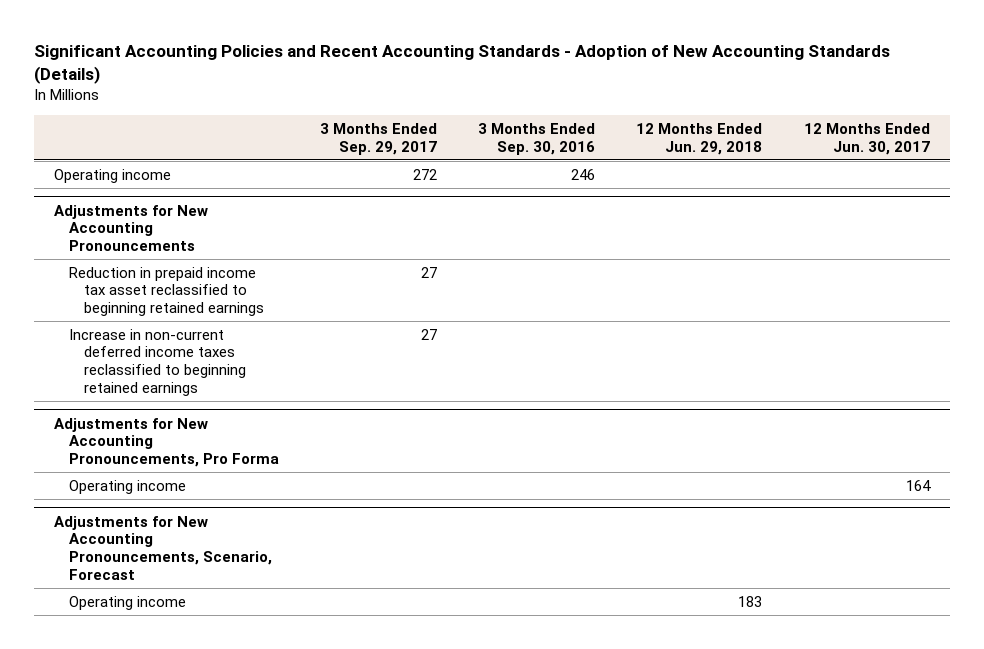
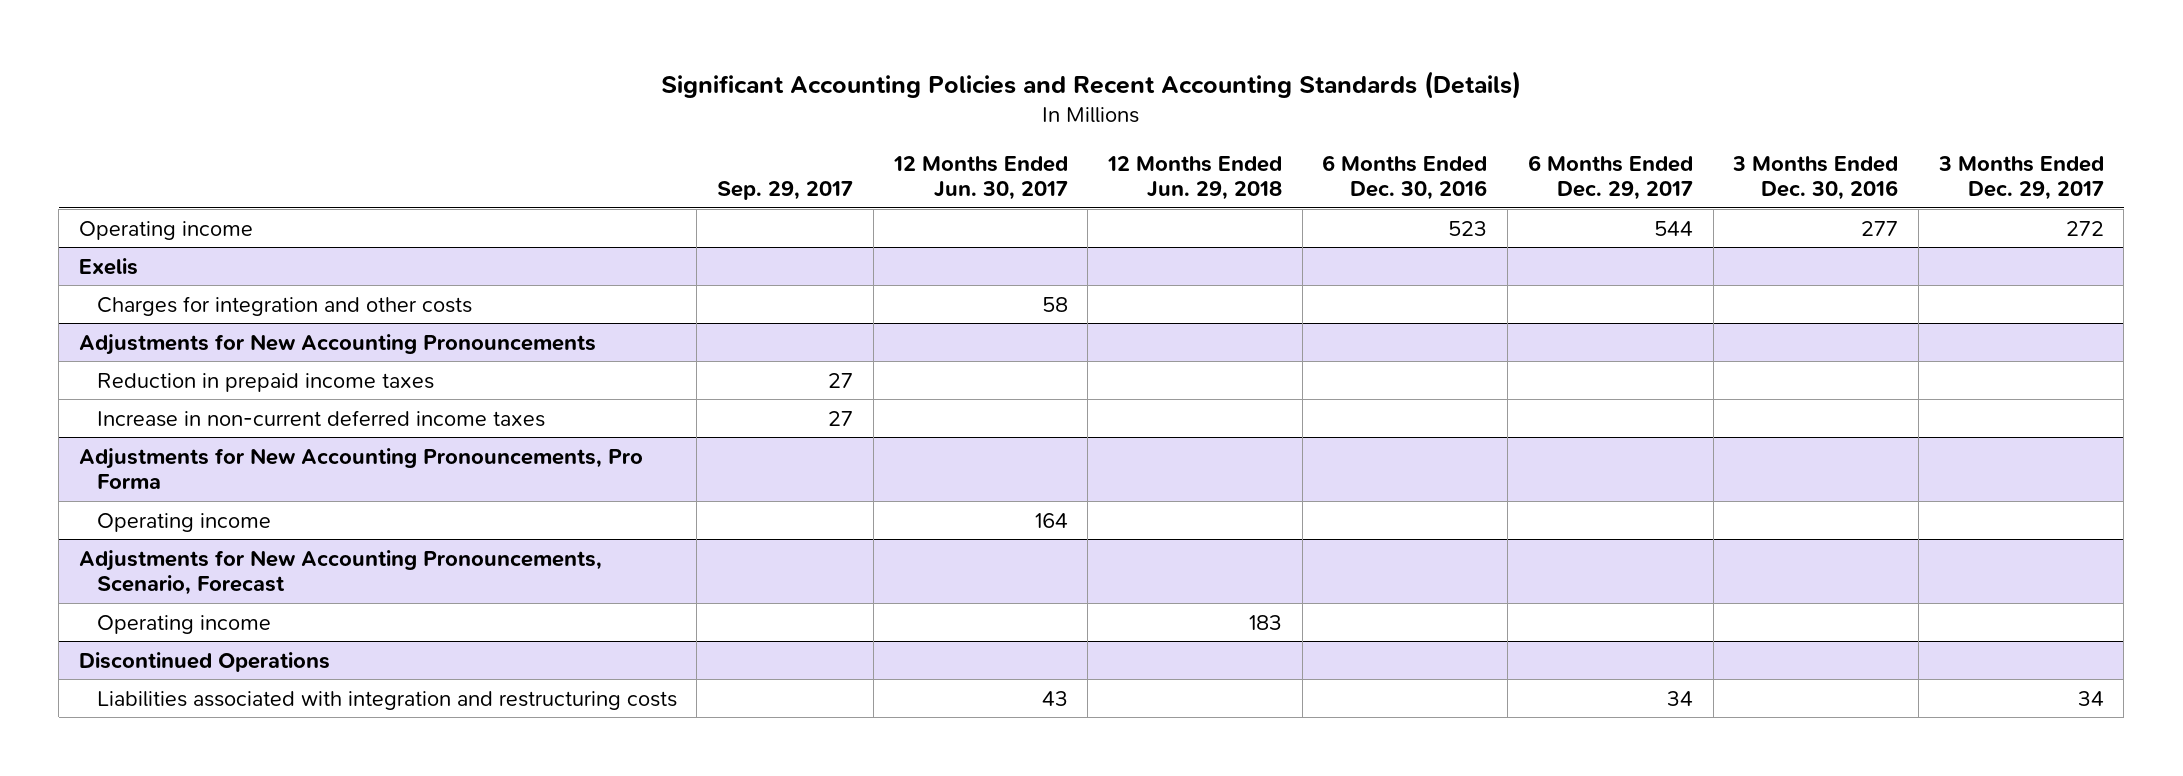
- Significant Accounting Policies and Recent Accounting Standards - Adoption of New Accounting Standards (Details)
+ Significant Accounting Policies and Recent Accounting Standards (Details)
- | 3 Months Ended Sep. 29, 2017 | 3 Months Ended Sep. 30, 2016 | 12 Months Ended Jun. 29, 2018 | 12 Months Ended Jun. 30, 2017
+ | Sep. 29, 2017 | 12 Months Ended Jun. 30, 2017 | 12 Months Ended Jun. 29, 2018 | 6 Months Ended Dec. 30, 2016 | 6 Months Ended Dec. 29, 2017 | 3 Months Ended Dec. 30, 2016 | 3 Months Ended Dec. 29, 2017
+ Exelis
+ Charges for integration and other costs | | 58 | | | | |
@ Adjustments for New Accounting Pronouncements
- Reduction in prepaid income tax asset reclassified to beginning retained earnings | 27 | | |
- Increase in non-current deferred income taxes reclassified to beginning retained earnings | 27 | | |
+ Reduction in prepaid income taxes | 27 | | | | | |
+ Increase in non-current deferred income taxes | 27 | | | | | |
+ Discontinued Operations
+ Liabilities associated with integration and restructuring costs | | 43 | | | 34 | | 34

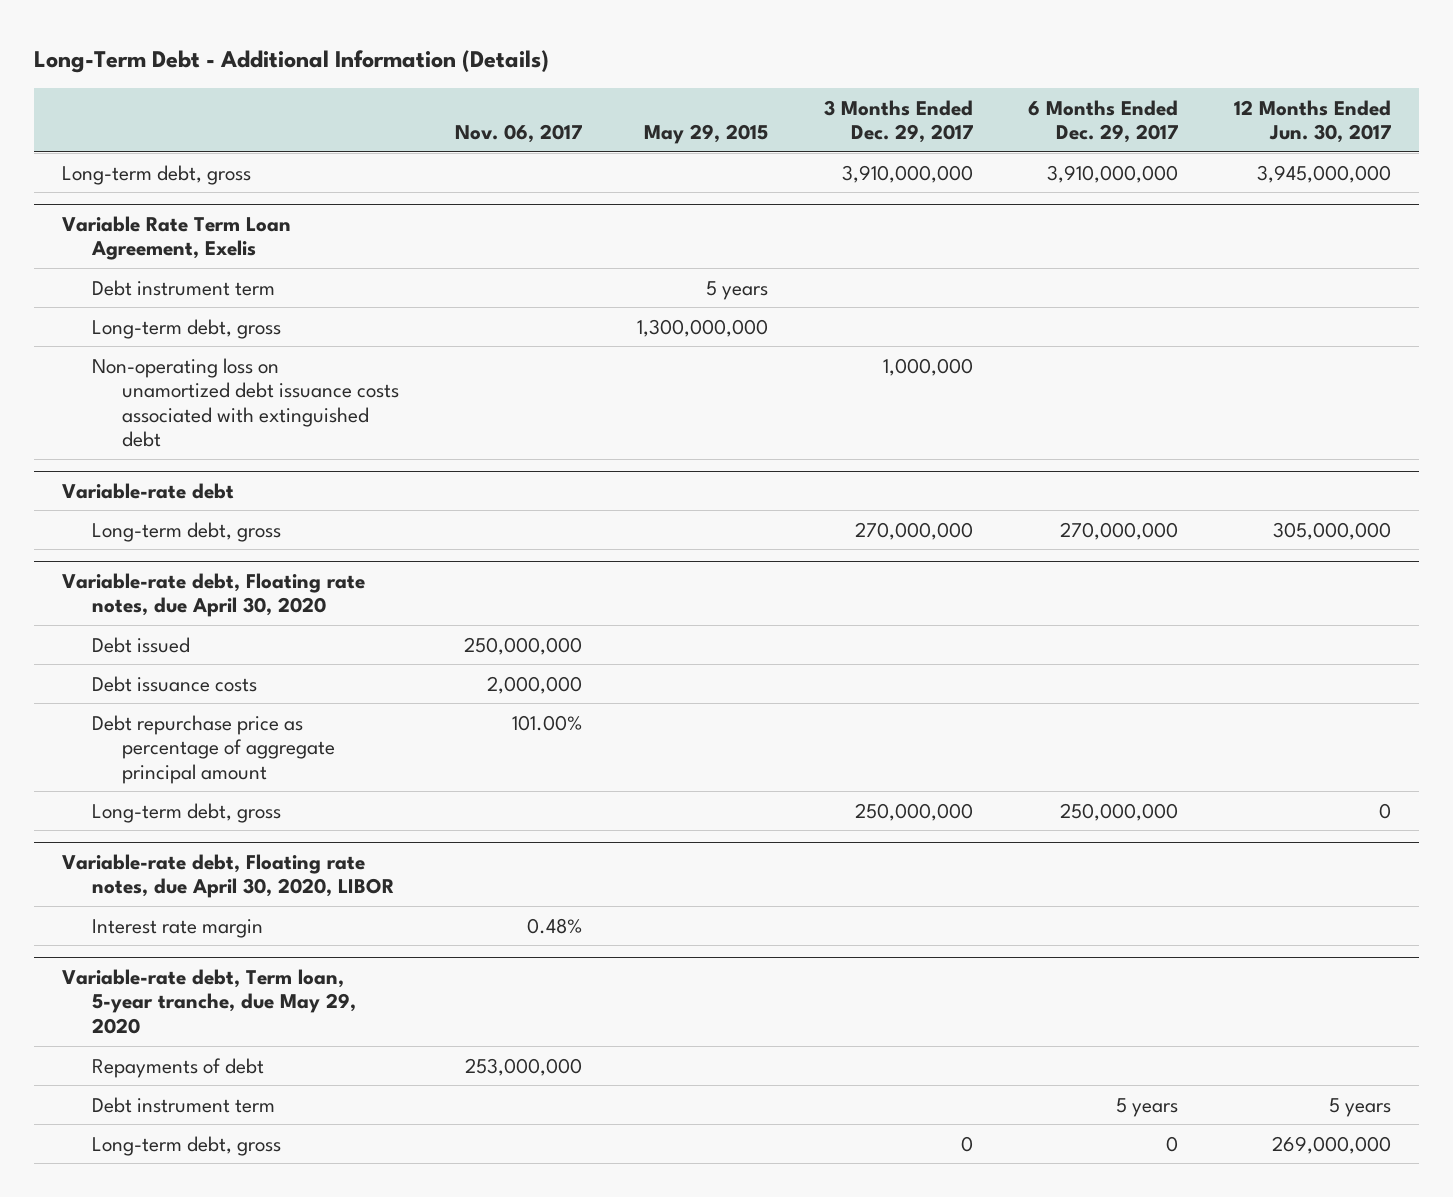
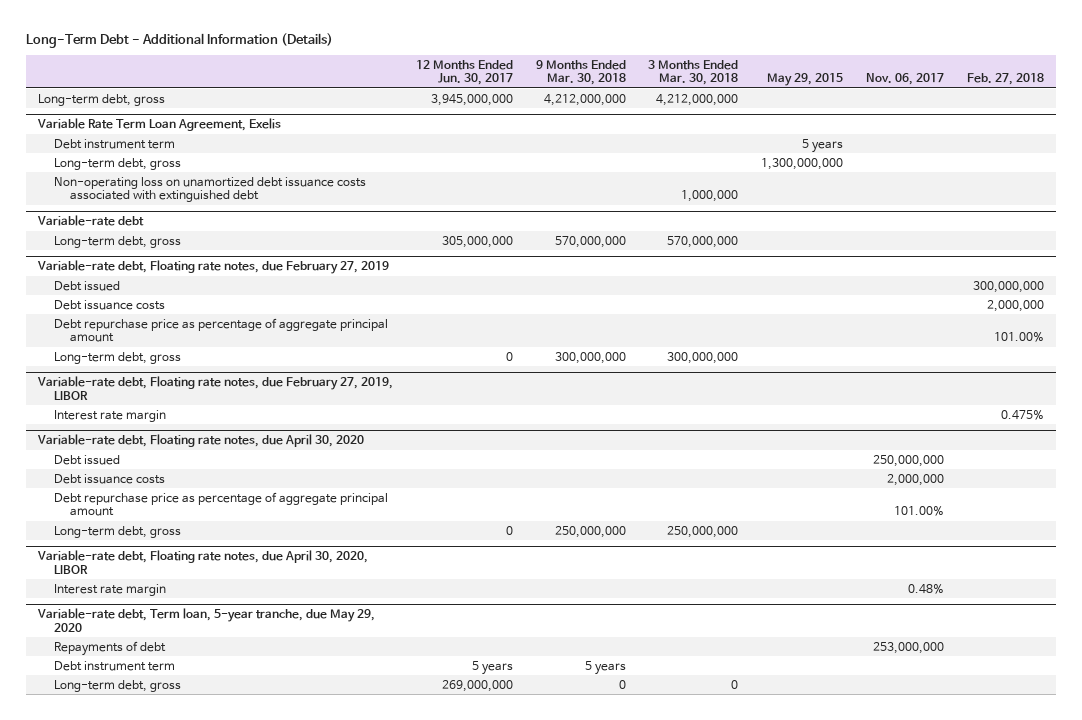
- | Nov. 06, 2017 | May 29, 2015 | 3 Months Ended Dec. 29, 2017 | 6 Months Ended Dec. 29, 2017 | 12 Months Ended Jun. 30, 2017
+ | 12 Months Ended Jun. 30, 2017 | 9 Months Ended Mar. 30, 2018 | 3 Months Ended Mar. 30, 2018 | May 29, 2015 | Nov. 06, 2017 | Feb. 27, 2018
+ Variable-rate debt, Floating rate notes, due February 27, 2019
+ Debt issued | | | | | | 300,000,000
+ Debt issuance costs | | | | | | 2,000,000
+ Debt repurchase price as percentage of aggregate principal amount | | | | | | 101.00%
+ Long-term debt, gross | 0 | 300,000,000 | 300,000,000 | | |
+ Variable-rate debt, Floating rate notes, due February 27, 2019, LIBOR
+ Interest rate margin | | | | | | 0.475%

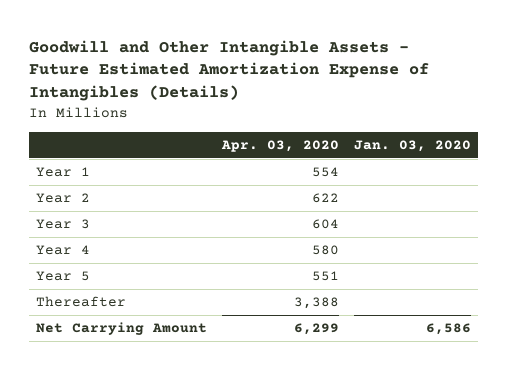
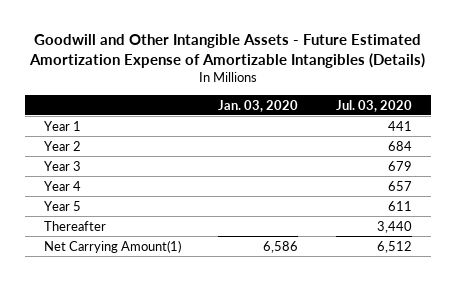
- Goodwill and Other Intangible Assets - Future Estimated Amortization Expense of Intangibles (Details)
+ Goodwill and Other Intangible Assets - Future Estimated Amortization Expense of Amortizable Intangibles (Details)
- | Apr. 03, 2020 | Jan. 03, 2020
+ | Jan. 03, 2020 | Jul. 03, 2020
- Net Carrying Amount | 6,299 | 6,586
+ Net Carrying Amount(1) | 6,586 | 6,512

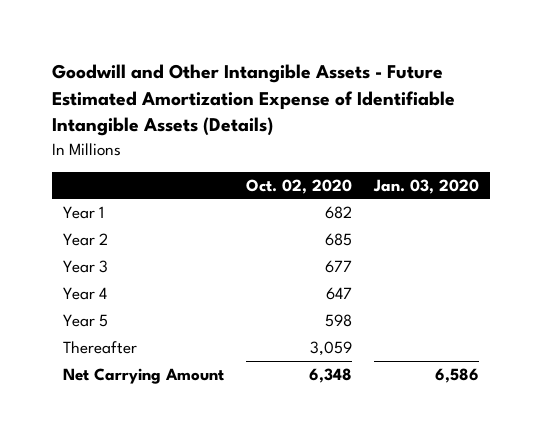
- Goodwill and Other Intangible Assets - Future Estimated Amortization Expense of Amortizable Intangibles (Details)
+ Goodwill and Other Intangible Assets - Future Estimated Amortization Expense of Identifiable Intangible Assets (Details)
- | Jan. 03, 2020 | Jul. 03, 2020
+ | Oct. 02, 2020 | Jan. 03, 2020
- Net Carrying Amount(1) | 6,586 | 6,512
+ Net Carrying Amount | 6,348 | 6,586

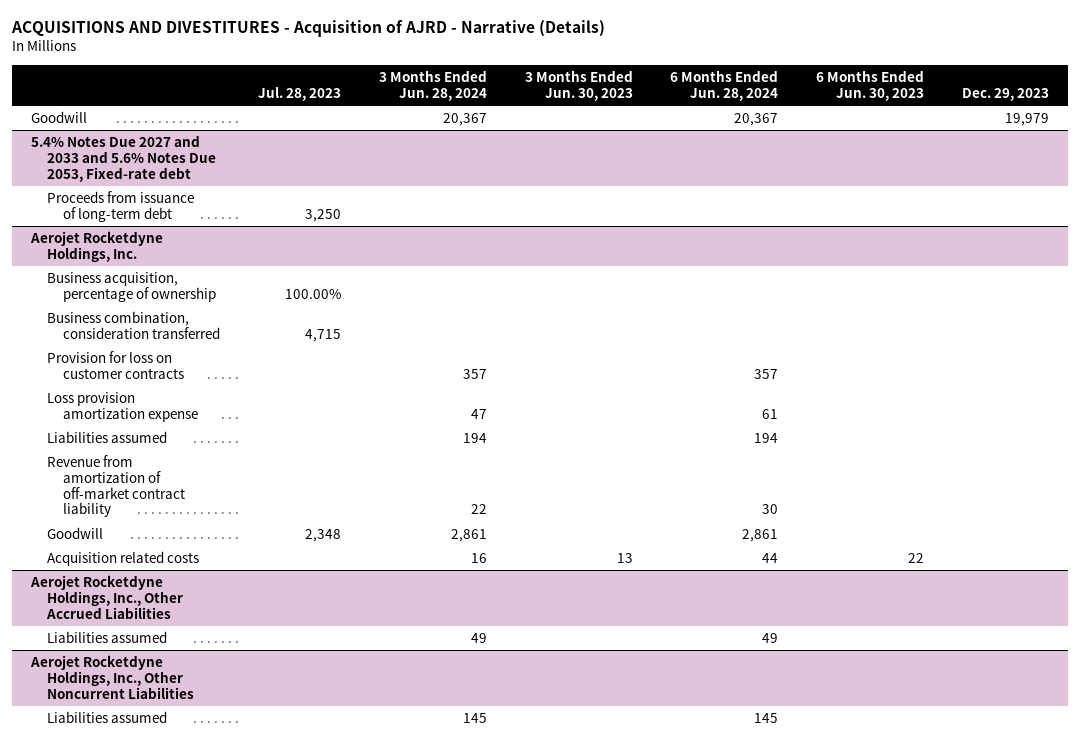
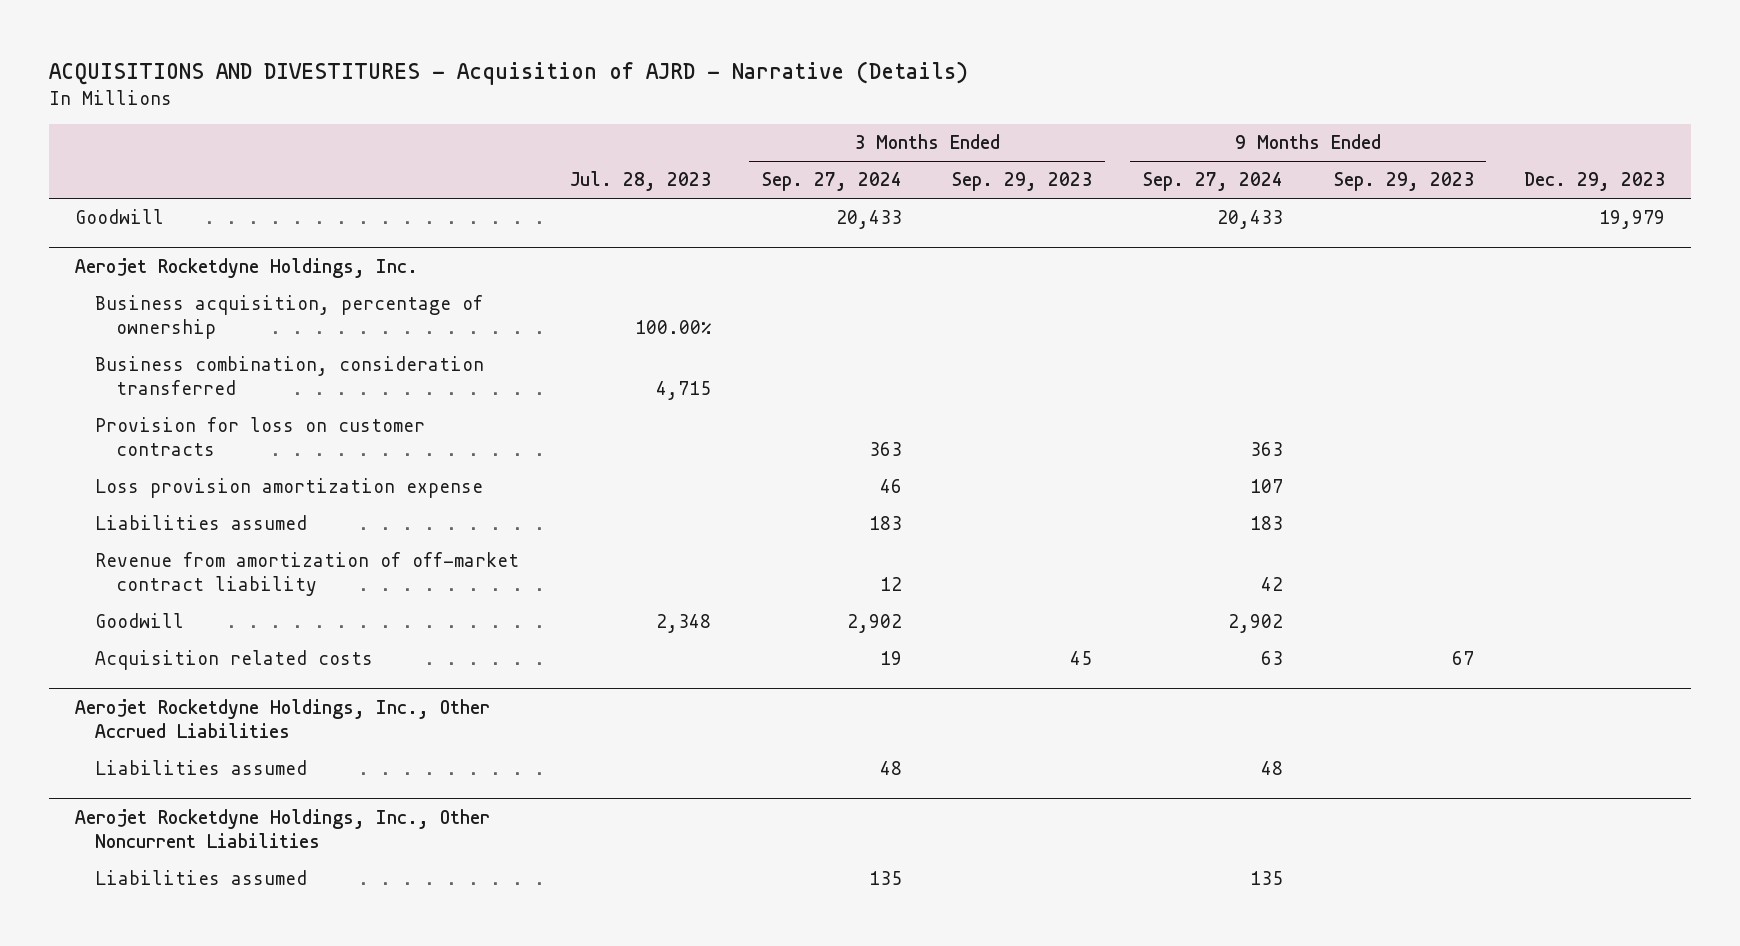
- | Jul. 28, 2023 | 3 Months Ended Jun. 28, 2024 | 3 Months Ended Jun. 30, 2023 | 6 Months Ended Jun. 28, 2024 | 6 Months Ended Jun. 30, 2023 | Dec. 29, 2023
+ | Jul. 28, 2023 | 3 Months Ended Sep. 27, 2024 | 3 Months Ended Sep. 29, 2023 | 9 Months Ended Sep. 27, 2024 | 9 Months Ended Sep. 29, 2023 | Dec. 29, 2023
- 5.4% Notes Due 2027 and 2033 and 5.6% Notes Due 2053, Fixed-rate debt
- Proceeds from issuance of long-term debt | 3,250 | | | | |

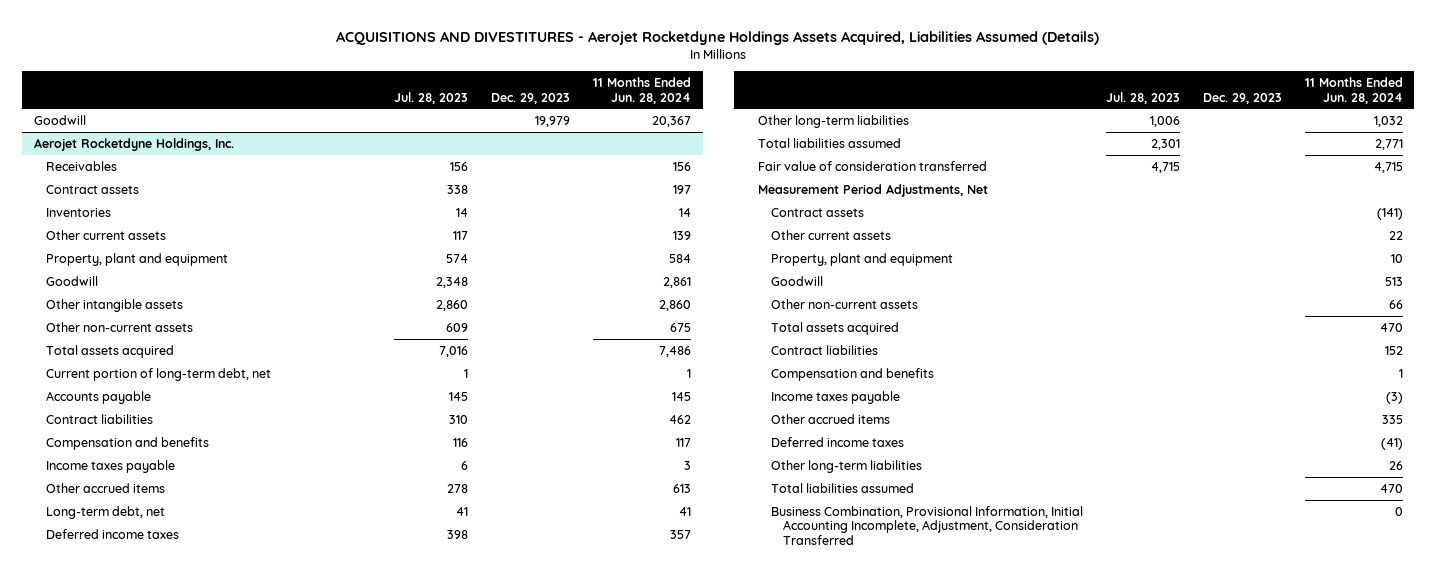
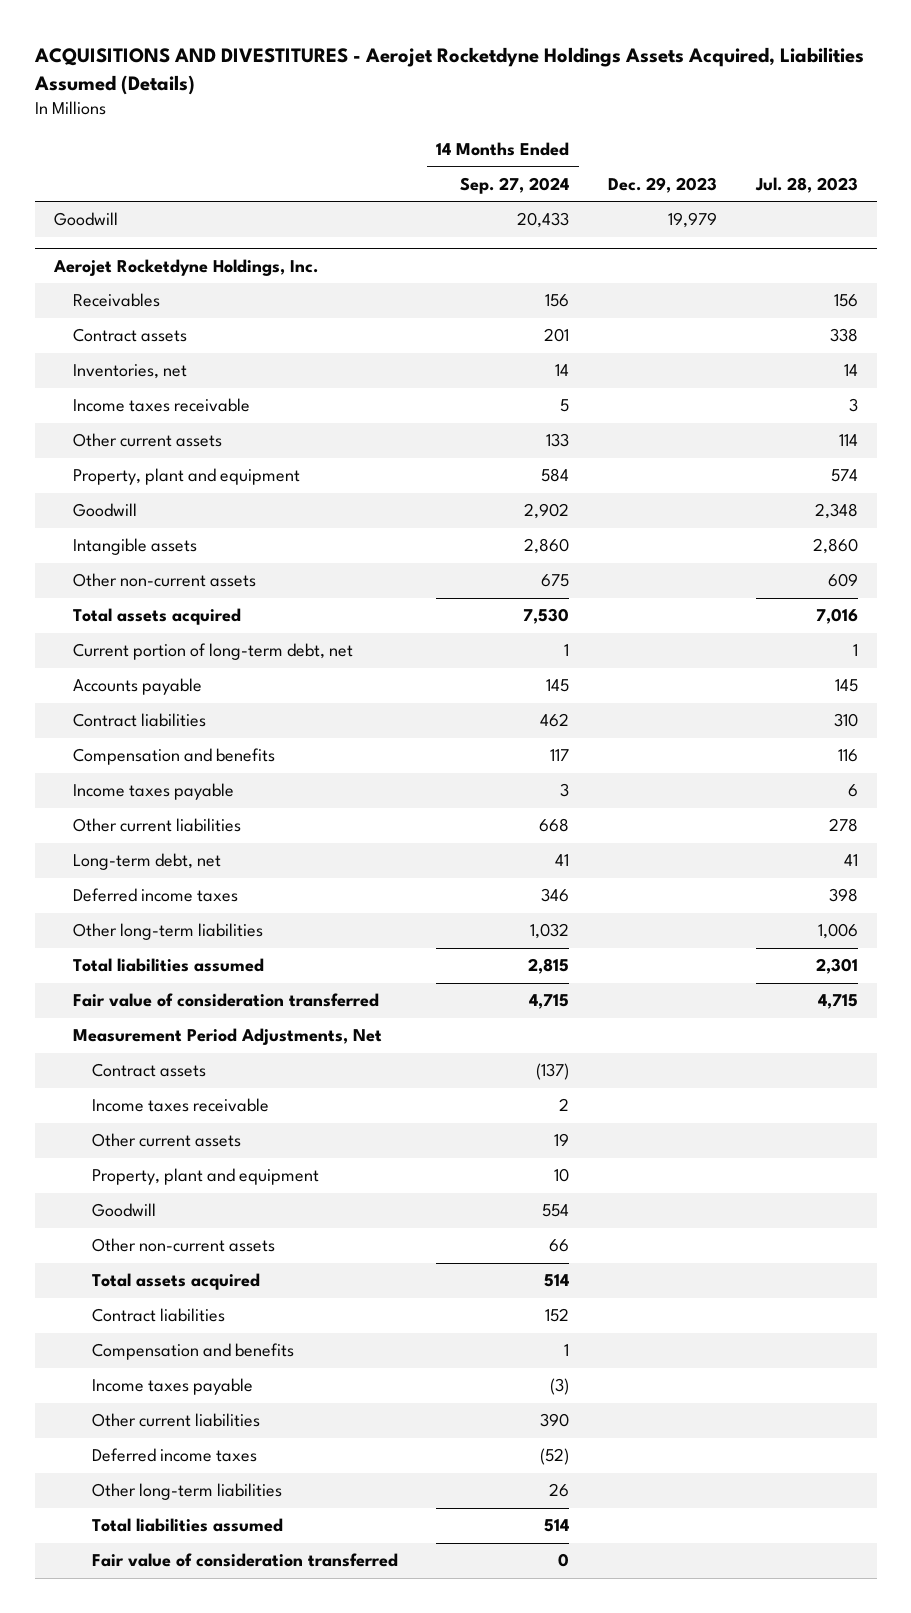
- | Jul. 28, 2023 | Dec. 29, 2023 | 11 Months Ended Jun. 28, 2024
+ | 14 Months Ended Sep. 27, 2024 | Dec. 29, 2023 | Jul. 28, 2023
@ Aerojet Rocketdyne Holdings, Inc.
- Inventories | 14 | | 14
- Other current assets | 117 | | 139
+ Inventories, net | 14 | | 14
+ Income taxes receivable | 5 | | 3
+ Other current assets | 133 | | 114
- Other intangible assets | 2,860 | | 2,860
+ Intangible assets | 2,860 | | 2,860
- Other accrued items | 278 | | 613
+ Other current liabilities | 668 | | 278
+ Income taxes receivable | 2 | |
- Other accrued items | | | 335
+ Other current liabilities | 390 | |
- Business Combination, Provisional Information, Initial Accounting Incomplete, Adjustment, Consideration Transferred | | | 0
+ Fair value of consideration transferred | 0 | |

